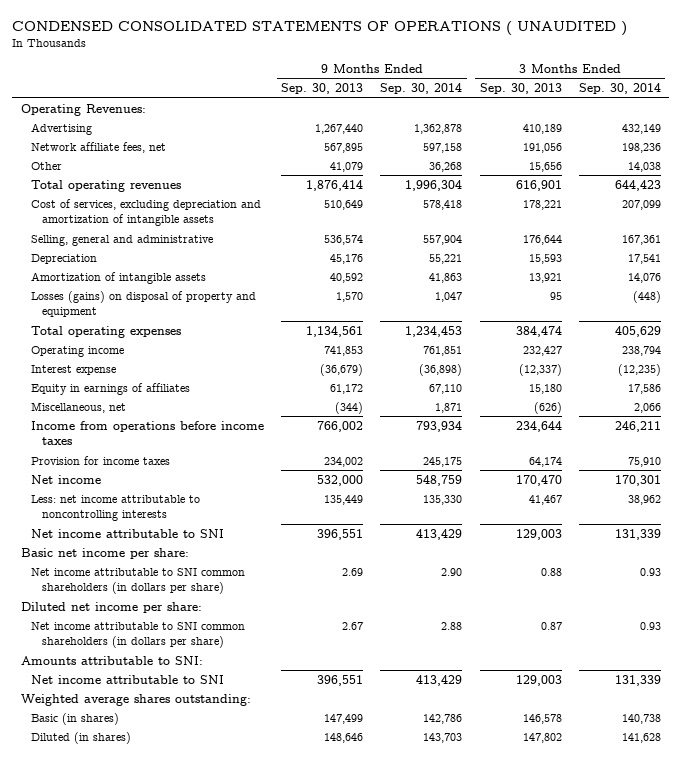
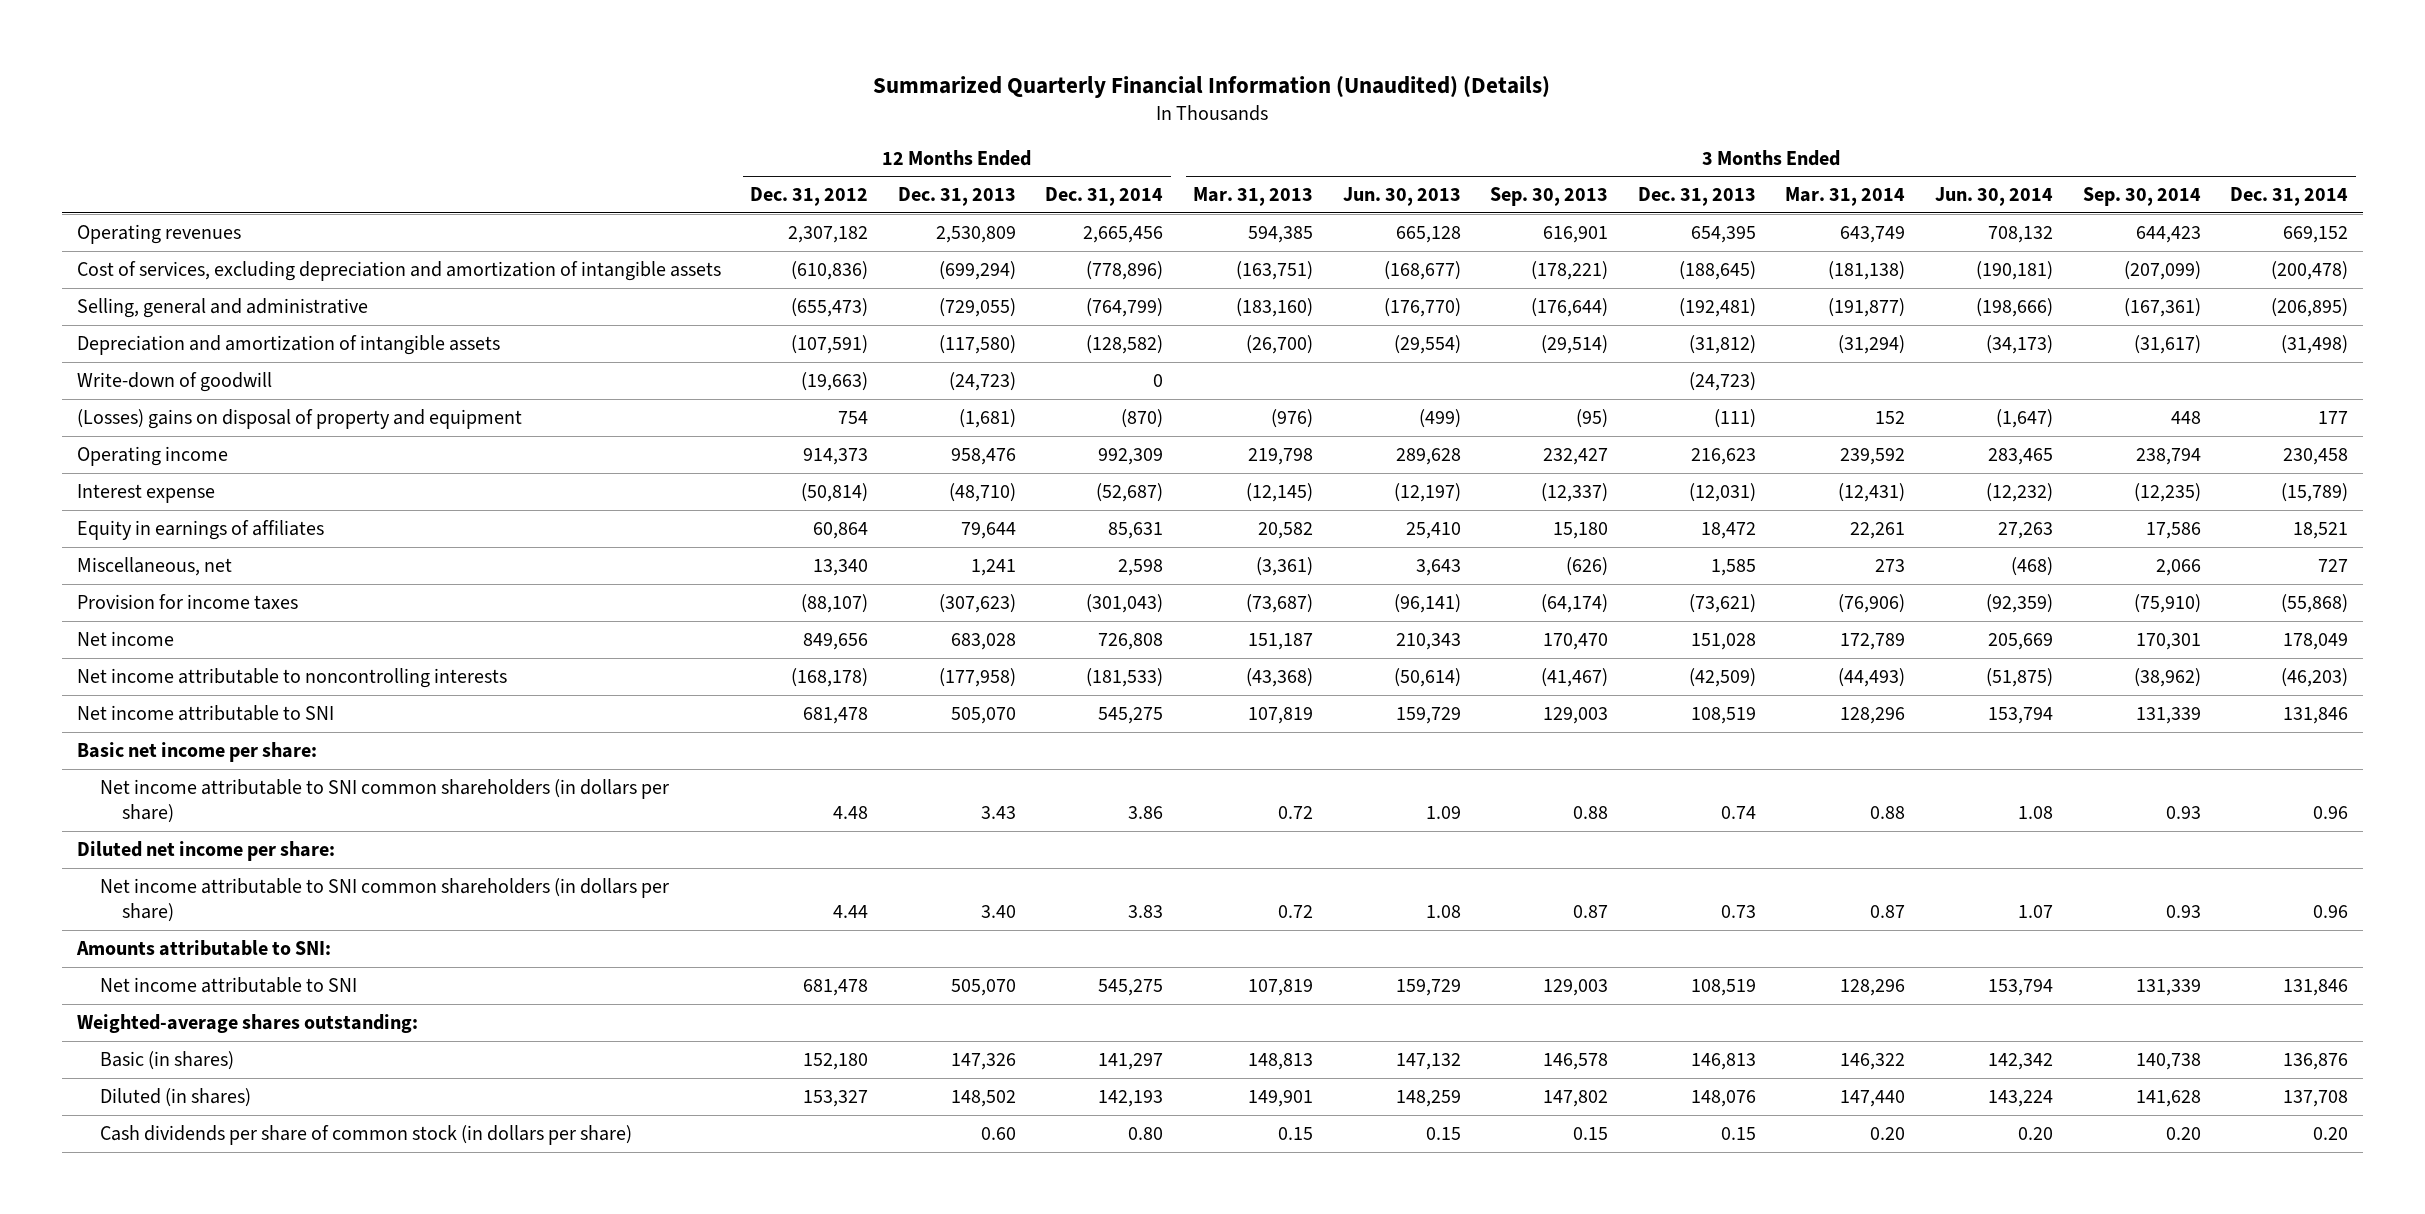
- CONDENSED CONSOLIDATED STATEMENTS OF OPERATIONS ( UNAUDITED )
+ Summarized Quarterly Financial Information (Unaudited) (Details)
- | 9 Months Ended Sep. 30, 2013 | 9 Months Ended Sep. 30, 2014 | 3 Months Ended Sep. 30, 2013 | 3 Months Ended Sep. 30, 2014
+ | 12 Months Ended Dec. 31, 2012 | 12 Months Ended Dec. 31, 2013 | 12 Months Ended Dec. 31, 2014 | 3 Months Ended Mar. 31, 2013 | 3 Months Ended Jun. 30, 2013 | 3 Months Ended Sep. 30, 2013 | 3 Months Ended Dec. 31, 2013 | 3 Months Ended Mar. 31, 2014 | 3 Months Ended Jun. 30, 2014 | 3 Months Ended Sep. 30, 2014 | 3 Months Ended Dec. 31, 2014
- Operating Revenues:
- Advertising | 1,267,440 | 1,362,878 | 410,189 | 432,149
- Network affiliate fees, net | 567,895 | 597,158 | 191,056 | 198,236
- Other | 41,079 | 36,268 | 15,656 | 14,038
- Total operating revenues | 1,876,414 | 1,996,304 | 616,901 | 644,423
- Cost of services, excluding depreciation and amortization of intangible assets | 510,649 | 578,418 | 178,221 | 207,099
- Selling, general and administrative | 536,574 | 557,904 | 176,644 | 167,361
- Depreciation | 45,176 | 55,221 | 15,593 | 17,541
- Amortization of intangible assets | 40,592 | 41,863 | 13,921 | 14,076
- Losses (gains) on disposal of property and equipment | 1,570 | 1,047 | 95 | (448)
- Total operating expenses | 1,134,561 | 1,234,453 | 384,474 | 405,629
+ Operating revenues | 2,307,182 | 2,530,809 | 2,665,456 | 594,385 | 665,128 | 616,901 | 654,395 | 643,749 | 708,132 | 644,423 | 669,152
+ Cost of services, excluding depreciation and amortization of intangible assets | (610,836) | (699,294) | (778,896) | (163,751) | (168,677) | (178,221) | (188,645) | (181,138) | (190,181) | (207,099) | (200,478)
+ Selling, general and administrative | (655,473) | (729,055) | (764,799) | (183,160) | (176,770) | (176,644) | (192,481) | (191,877) | (198,666) | (167,361) | (206,895)
+ Depreciation and amortization of intangible assets | (107,591) | (117,580) | (128,582) | (26,700) | (29,554) | (29,514) | (31,812) | (31,294) | (34,173) | (31,617) | (31,498)
+ Write-down of goodwill | (19,663) | (24,723) | 0 | | | | (24,723) | | | |
+ (Losses) gains on disposal of property and equipment | 754 | (1,681) | (870) | (976) | (499) | (95) | (111) | 152 | (1,647) | 448 | 177
- Income from operations before income taxes | 766,002 | 793,934 | 234,644 | 246,211
- Provision for income taxes | 234,002 | 245,175 | 64,174 | 75,910
+ Provision for income taxes | (88,107) | (307,623) | (301,043) | (73,687) | (96,141) | (64,174) | (73,621) | (76,906) | (92,359) | (75,910) | (55,868)
- Less: net income attributable to noncontrolling interests | 135,449 | 135,330 | 41,467 | 38,962
+ Net income attributable to noncontrolling interests | (168,178) | (177,958) | (181,533) | (43,368) | (50,614) | (41,467) | (42,509) | (44,493) | (51,875) | (38,962) | (46,203)
- Weighted average shares outstanding:
+ Weighted-average shares outstanding:
+ Cash dividends per share of common stock (in dollars per share) | | 0.60 | 0.80 | 0.15 | 0.15 | 0.15 | 0.15 | 0.20 | 0.20 | 0.20 | 0.20

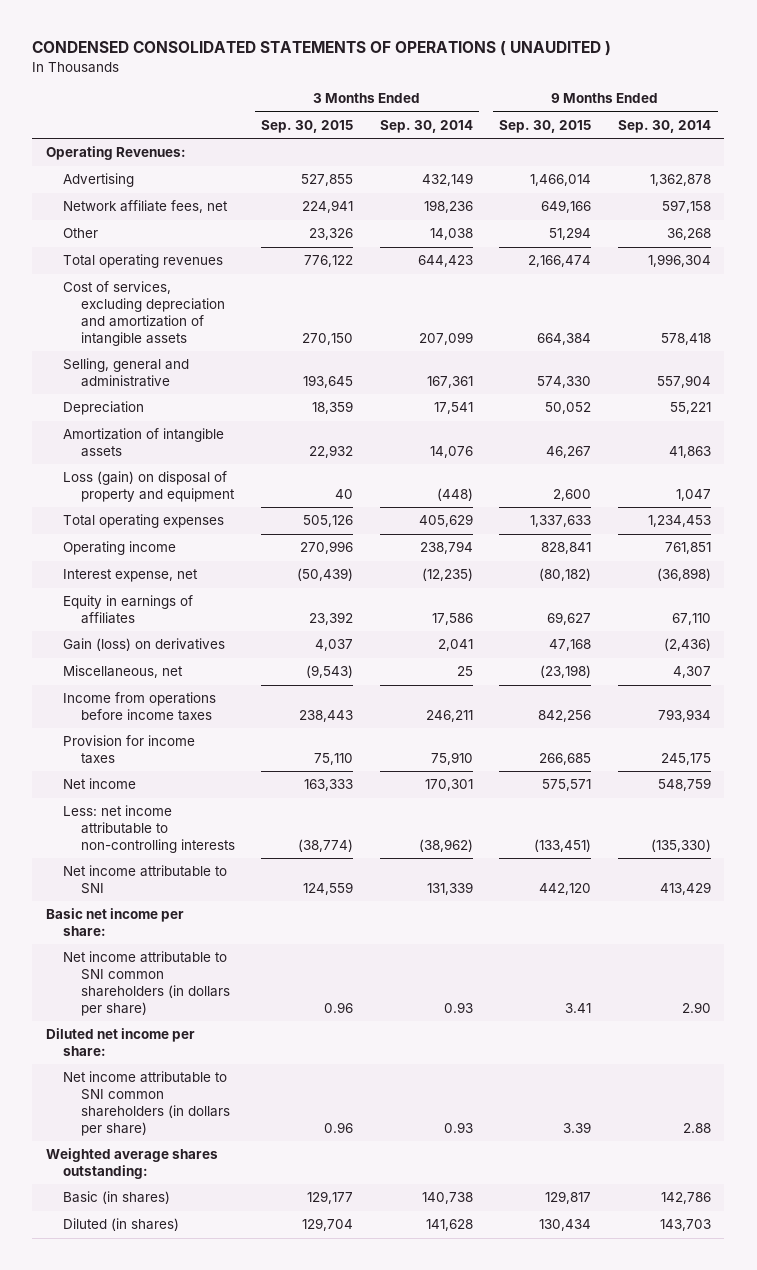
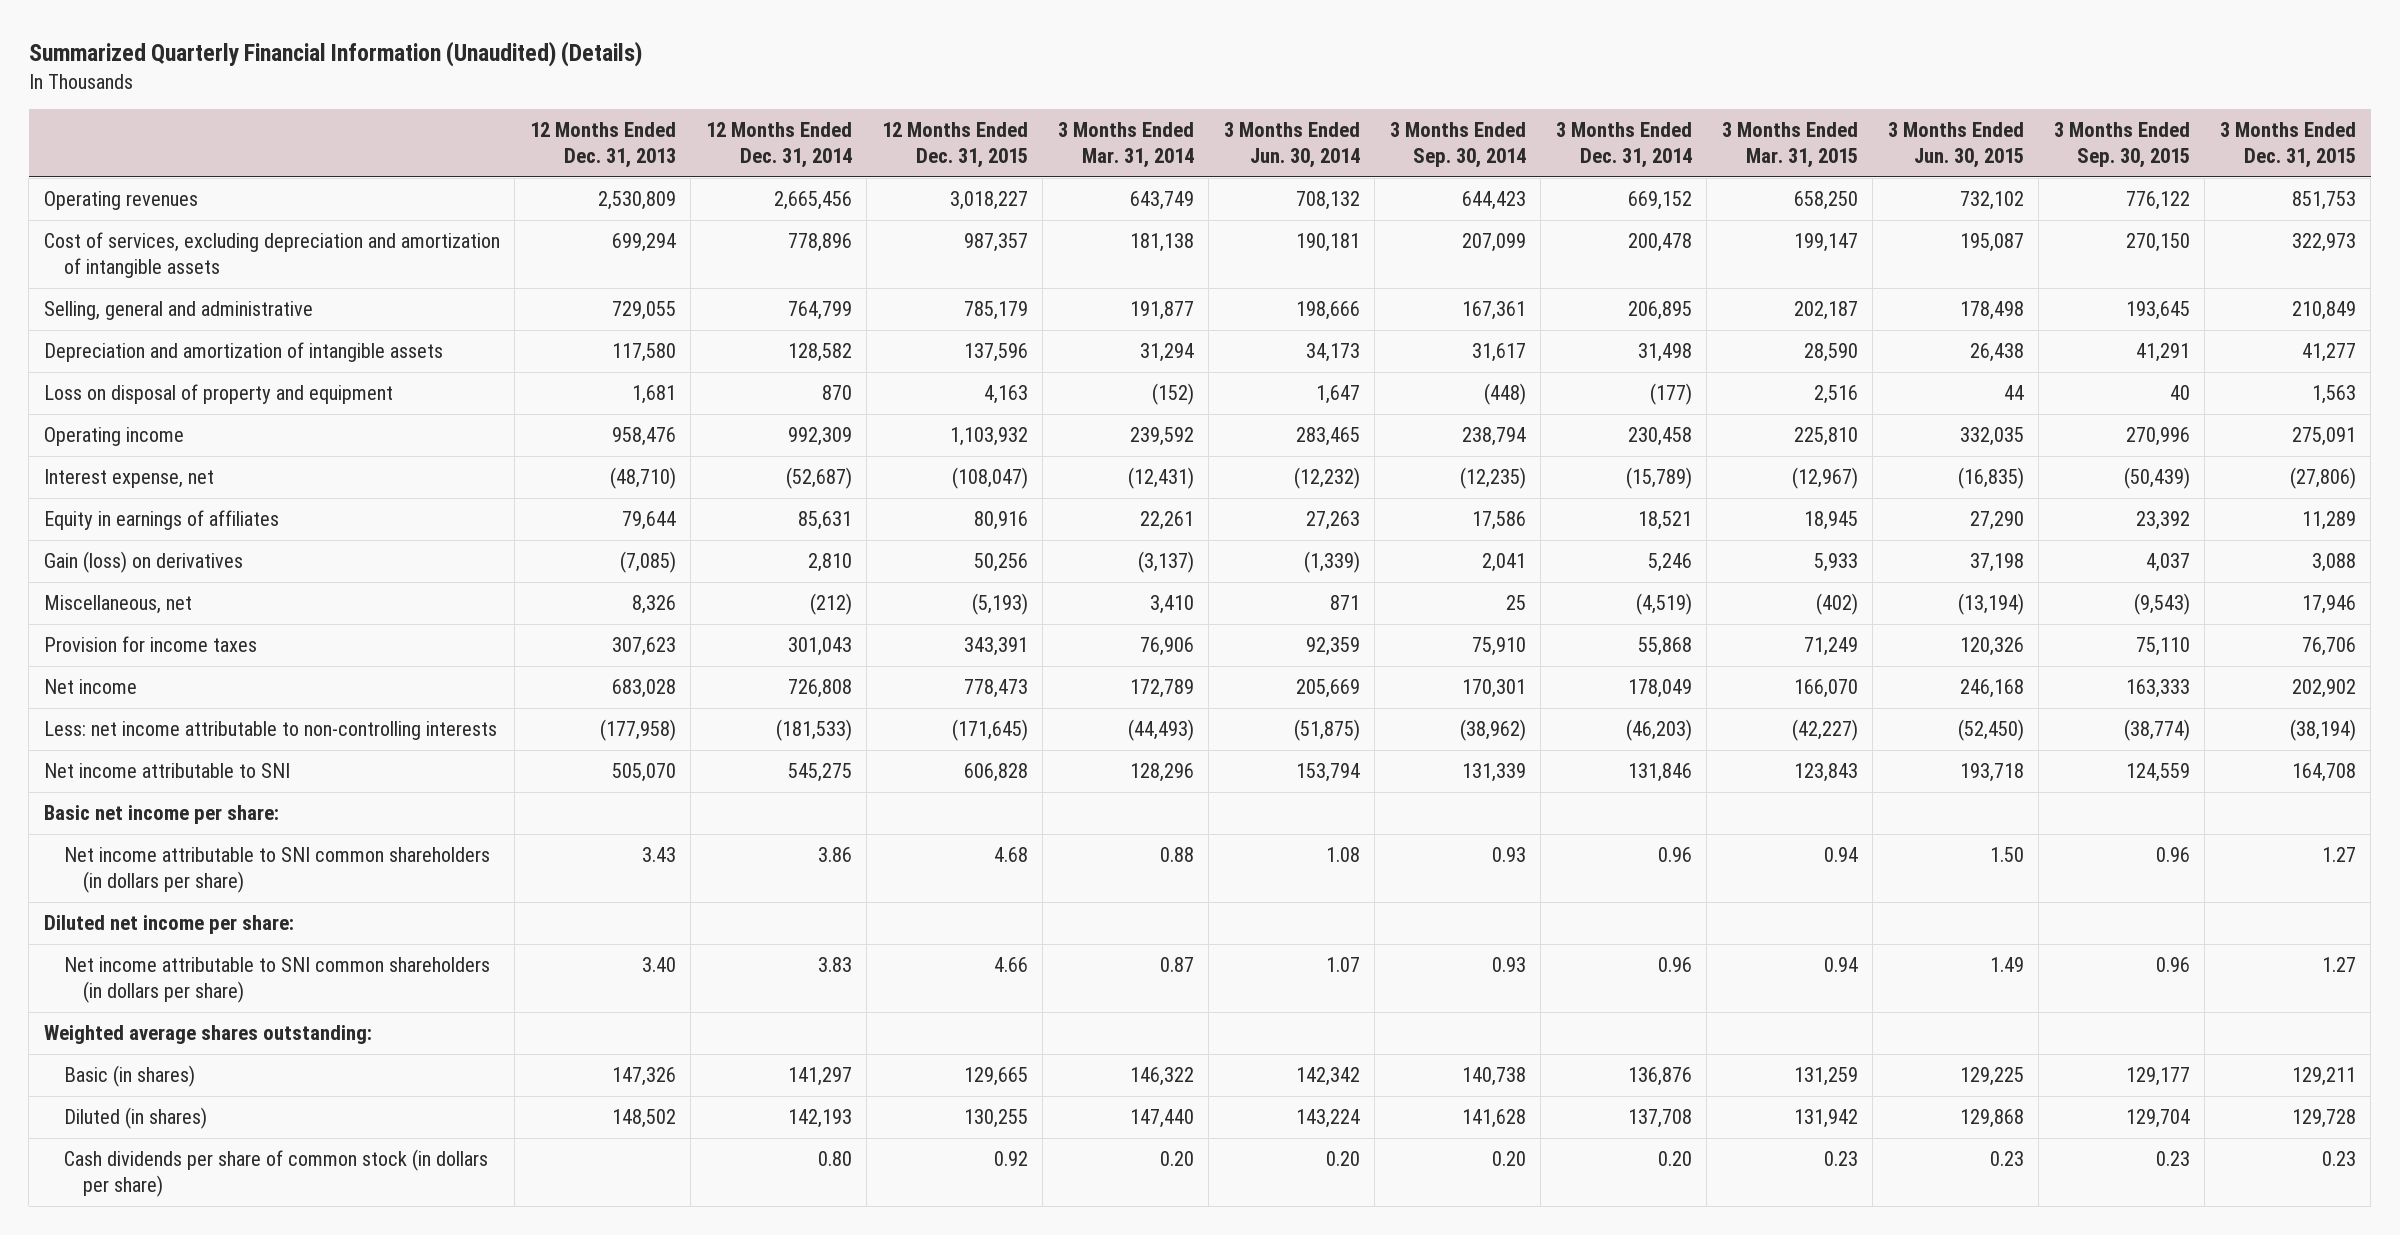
- CONDENSED CONSOLIDATED STATEMENTS OF OPERATIONS ( UNAUDITED )
+ Summarized Quarterly Financial Information (Unaudited) (Details)
- | 3 Months Ended Sep. 30, 2015 | 3 Months Ended Sep. 30, 2014 | 9 Months Ended Sep. 30, 2015 | 9 Months Ended Sep. 30, 2014
+ | 12 Months Ended Dec. 31, 2013 | 12 Months Ended Dec. 31, 2014 | 12 Months Ended Dec. 31, 2015 | 3 Months Ended Mar. 31, 2014 | 3 Months Ended Jun. 30, 2014 | 3 Months Ended Sep. 30, 2014 | 3 Months Ended Dec. 31, 2014 | 3 Months Ended Mar. 31, 2015 | 3 Months Ended Jun. 30, 2015 | 3 Months Ended Sep. 30, 2015 | 3 Months Ended Dec. 31, 2015
- Operating Revenues:
- Advertising | 527,855 | 432,149 | 1,466,014 | 1,362,878
- Network affiliate fees, net | 224,941 | 198,236 | 649,166 | 597,158
- Other | 23,326 | 14,038 | 51,294 | 36,268
- Total operating revenues | 776,122 | 644,423 | 2,166,474 | 1,996,304
+ Operating revenues | 2,530,809 | 2,665,456 | 3,018,227 | 643,749 | 708,132 | 644,423 | 669,152 | 658,250 | 732,102 | 776,122 | 851,753
- Depreciation | 18,359 | 17,541 | 50,052 | 55,221
- Amortization of intangible assets | 22,932 | 14,076 | 46,267 | 41,863
- Loss (gain) on disposal of property and equipment | 40 | (448) | 2,600 | 1,047
- Total operating expenses | 505,126 | 405,629 | 1,337,633 | 1,234,453
+ Depreciation and amortization of intangible assets | 117,580 | 128,582 | 137,596 | 31,294 | 34,173 | 31,617 | 31,498 | 28,590 | 26,438 | 41,291 | 41,277
+ Loss on disposal of property and equipment | 1,681 | 870 | 4,163 | (152) | 1,647 | (448) | (177) | 2,516 | 44 | 40 | 1,563
- Income from operations before income taxes | 238,443 | 246,211 | 842,256 | 793,934
+ Cash dividends per share of common stock (in dollars per share) | | 0.80 | 0.92 | 0.20 | 0.20 | 0.20 | 0.20 | 0.23 | 0.23 | 0.23 | 0.23

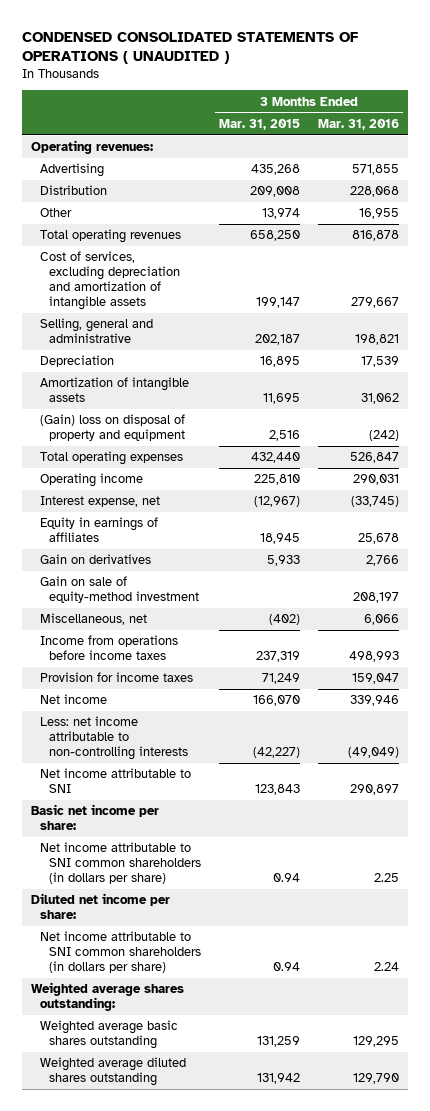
- Summarized Quarterly Financial Information (Unaudited) (Details)
+ CONDENSED CONSOLIDATED STATEMENTS OF OPERATIONS ( UNAUDITED )
- | 12 Months Ended Dec. 31, 2013 | 12 Months Ended Dec. 31, 2014 | 12 Months Ended Dec. 31, 2015 | 3 Months Ended Mar. 31, 2014 | 3 Months Ended Jun. 30, 2014 | 3 Months Ended Sep. 30, 2014 | 3 Months Ended Dec. 31, 2014 | 3 Months Ended Mar. 31, 2015 | 3 Months Ended Jun. 30, 2015 | 3 Months Ended Sep. 30, 2015 | 3 Months Ended Dec. 31, 2015
+ | 3 Months Ended Mar. 31, 2015 | 3 Months Ended Mar. 31, 2016
- Operating revenues | 2,530,809 | 2,665,456 | 3,018,227 | 643,749 | 708,132 | 644,423 | 669,152 | 658,250 | 732,102 | 776,122 | 851,753
+ Operating revenues:
+ Advertising | 435,268 | 571,855
+ Distribution | 209,008 | 228,068
+ Other | 13,974 | 16,955
+ Total operating revenues | 658,250 | 816,878
- Depreciation and amortization of intangible assets | 117,580 | 128,582 | 137,596 | 31,294 | 34,173 | 31,617 | 31,498 | 28,590 | 26,438 | 41,291 | 41,277
- Loss on disposal of property and equipment | 1,681 | 870 | 4,163 | (152) | 1,647 | (448) | (177) | 2,516 | 44 | 40 | 1,563
+ Depreciation | 16,895 | 17,539
+ Amortization of intangible assets | 11,695 | 31,062
+ (Gain) loss on disposal of property and equipment | 2,516 | (242)
+ Total operating expenses | 432,440 | 526,847
- Gain (loss) on derivatives | (7,085) | 2,810 | 50,256 | (3,137) | (1,339) | 2,041 | 5,246 | 5,933 | 37,198 | 4,037 | 3,088
+ Gain on derivatives | 5,933 | 2,766
+ Gain on sale of equity-method investment | | 208,197
+ Income from operations before income taxes | 237,319 | 498,993
- Basic (in shares) | 147,326 | 141,297 | 129,665 | 146,322 | 142,342 | 140,738 | 136,876 | 131,259 | 129,225 | 129,177 | 129,211
- Diluted (in shares) | 148,502 | 142,193 | 130,255 | 147,440 | 143,224 | 141,628 | 137,708 | 131,942 | 129,868 | 129,704 | 129,728
- Cash dividends per share of common stock (in dollars per share) | | 0.80 | 0.92 | 0.20 | 0.20 | 0.20 | 0.20 | 0.23 | 0.23 | 0.23 | 0.23
+ Weighted average basic shares outstanding | 131,259 | 129,295
+ Weighted average diluted shares outstanding | 131,942 | 129,790

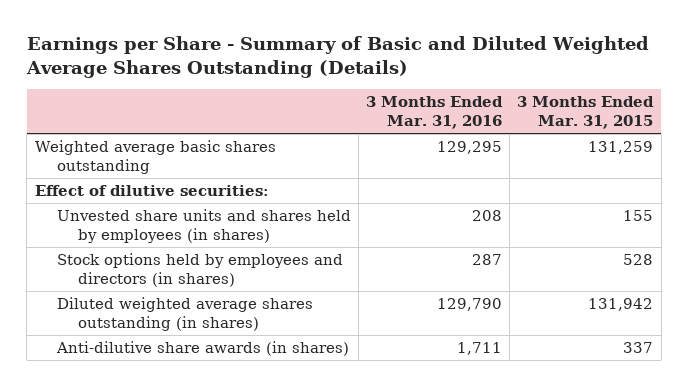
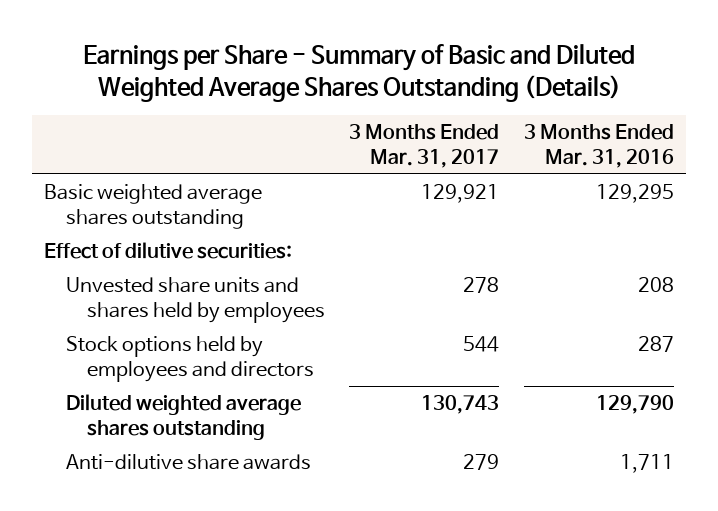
- | 3 Months Ended Mar. 31, 2016 | 3 Months Ended Mar. 31, 2015
+ | 3 Months Ended Mar. 31, 2017 | 3 Months Ended Mar. 31, 2016
- Weighted average basic shares outstanding | 129,295 | 131,259
+ Basic weighted average shares outstanding | 129,921 | 129,295
- Unvested share units and shares held by employees (in shares) | 208 | 155
- Stock options held by employees and directors (in shares) | 287 | 528
- Diluted weighted average shares outstanding (in shares) | 129,790 | 131,942
- Anti-dilutive share awards (in shares) | 1,711 | 337
+ Unvested share units and shares held by employees | 278 | 208
+ Stock options held by employees and directors | 544 | 287
+ Diluted weighted average shares outstanding | 130,743 | 129,790
+ Anti-dilutive share awards | 279 | 1,711

